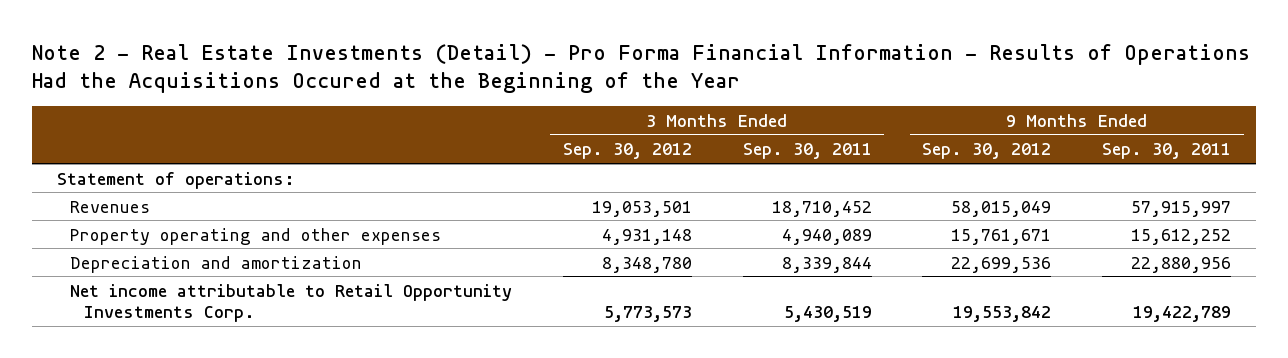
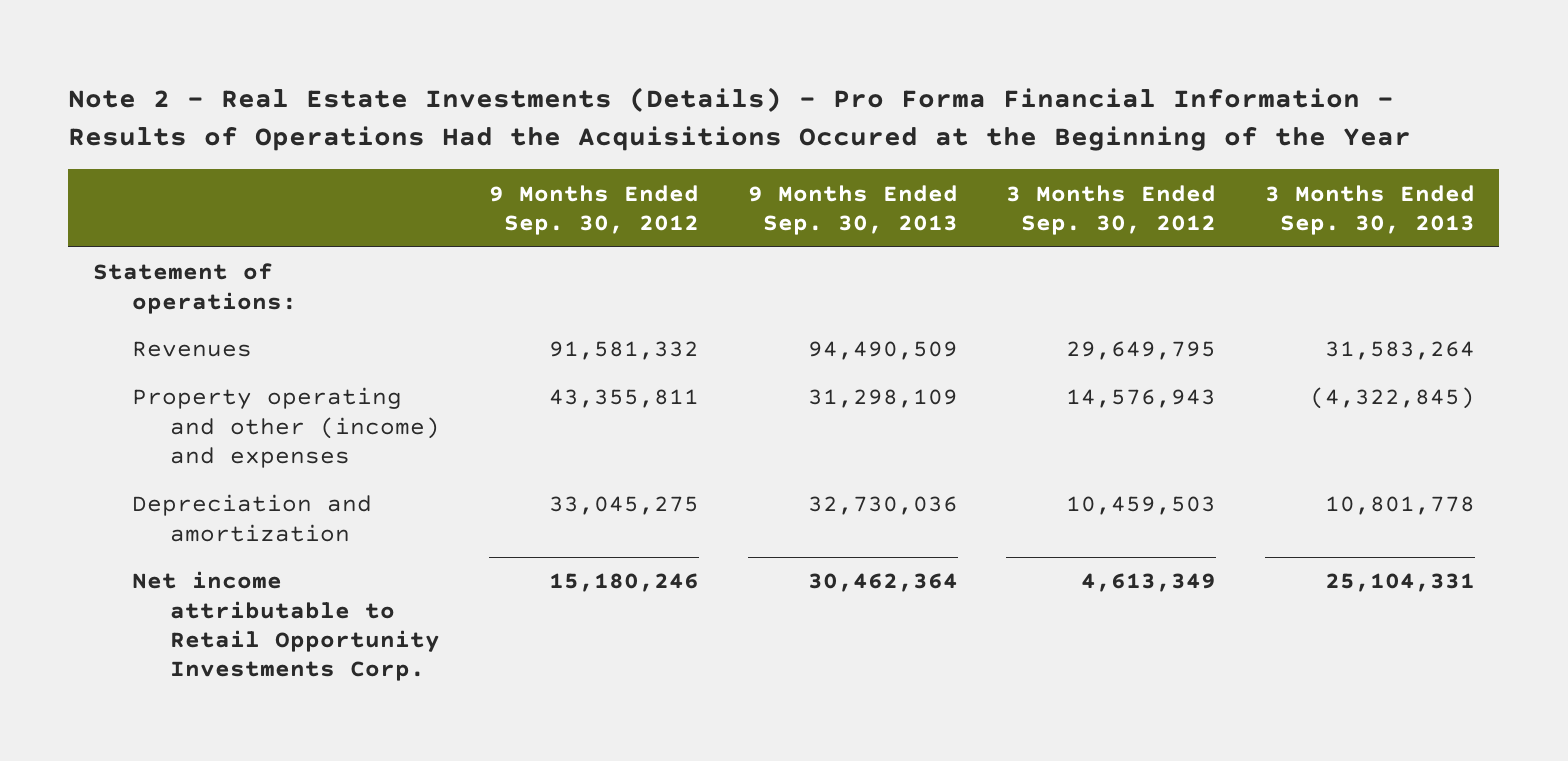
- Note 2 - Real Estate Investments (Detail) - Pro Forma Financial Information - Results of Operations Had the Acquisitions Occured at the Beginning of the Year
+ Note 2 - Real Estate Investments (Details) - Pro Forma Financial Information - Results of Operations Had the Acquisitions Occured at the Beginning of the Year
- | 3 Months Ended Sep. 30, 2012 | 3 Months Ended Sep. 30, 2011 | 9 Months Ended Sep. 30, 2012 | 9 Months Ended Sep. 30, 2011
+ | 9 Months Ended Sep. 30, 2012 | 9 Months Ended Sep. 30, 2013 | 3 Months Ended Sep. 30, 2012 | 3 Months Ended Sep. 30, 2013
- Revenues | 19,053,501 | 18,710,452 | 58,015,049 | 57,915,997
- Property operating and other expenses | 4,931,148 | 4,940,089 | 15,761,671 | 15,612,252
- Depreciation and amortization | 8,348,780 | 8,339,844 | 22,699,536 | 22,880,956
- Net income attributable to Retail Opportunity Investments Corp. | 5,773,573 | 5,430,519 | 19,553,842 | 19,422,789
+ Revenues | 91,581,332 | 94,490,509 | 29,649,795 | 31,583,264
+ Property operating and other (income) and expenses | 43,355,811 | 31,298,109 | 14,576,943 | (4,322,845)
+ Depreciation and amortization | 33,045,275 | 32,730,036 | 10,459,503 | 10,801,778
+ Net income attributable to Retail Opportunity Investments Corp. | 15,180,246 | 30,462,364 | 4,613,349 | 25,104,331

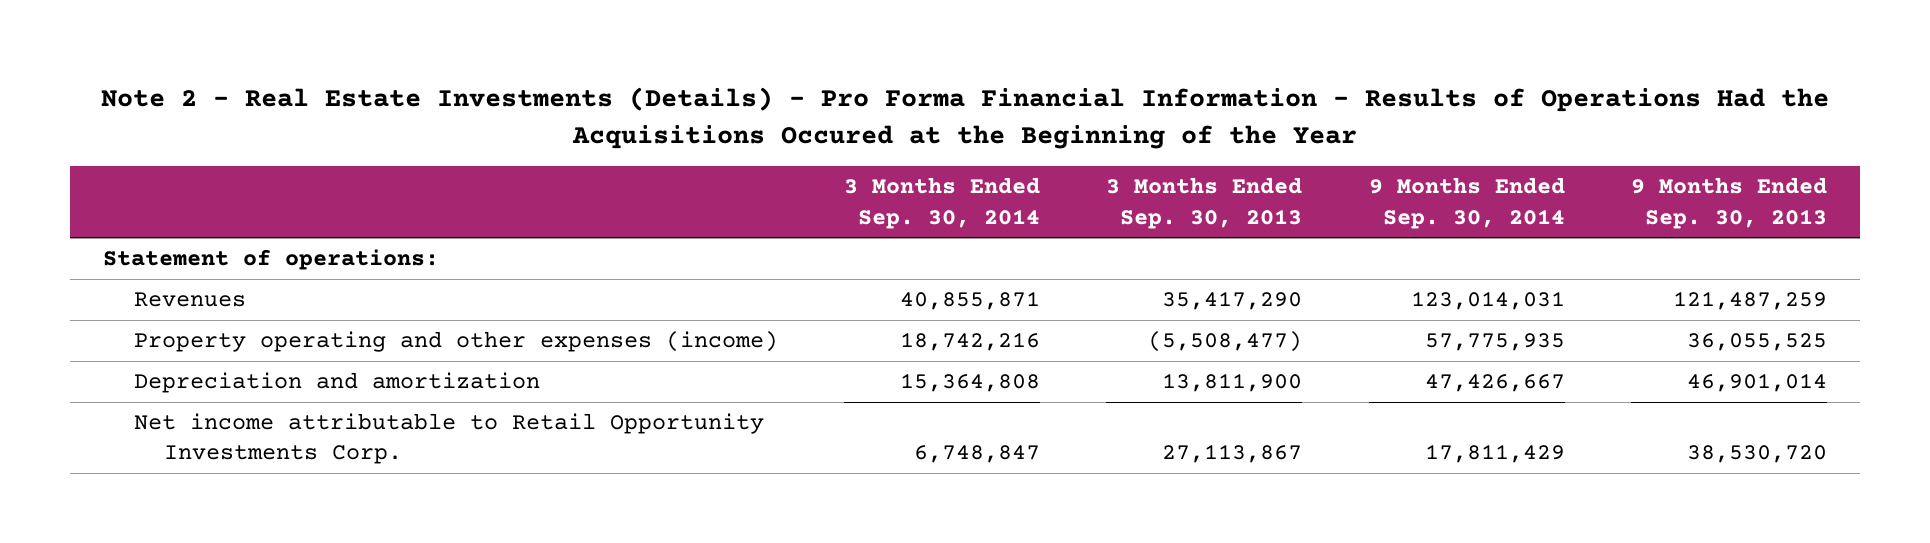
- | 9 Months Ended Sep. 30, 2012 | 9 Months Ended Sep. 30, 2013 | 3 Months Ended Sep. 30, 2012 | 3 Months Ended Sep. 30, 2013
+ | 3 Months Ended Sep. 30, 2014 | 3 Months Ended Sep. 30, 2013 | 9 Months Ended Sep. 30, 2014 | 9 Months Ended Sep. 30, 2013
- Revenues | 91,581,332 | 94,490,509 | 29,649,795 | 31,583,264
- Property operating and other (income) and expenses | 43,355,811 | 31,298,109 | 14,576,943 | (4,322,845)
- Depreciation and amortization | 33,045,275 | 32,730,036 | 10,459,503 | 10,801,778
- Net income attributable to Retail Opportunity Investments Corp. | 15,180,246 | 30,462,364 | 4,613,349 | 25,104,331
+ Revenues | 40,855,871 | 35,417,290 | 123,014,031 | 121,487,259
+ Property operating and other expenses (income) | 18,742,216 | (5,508,477) | 57,775,935 | 36,055,525
+ Depreciation and amortization | 15,364,808 | 13,811,900 | 47,426,667 | 46,901,014
+ Net income attributable to Retail Opportunity Investments Corp. | 6,748,847 | 27,113,867 | 17,811,429 | 38,530,720

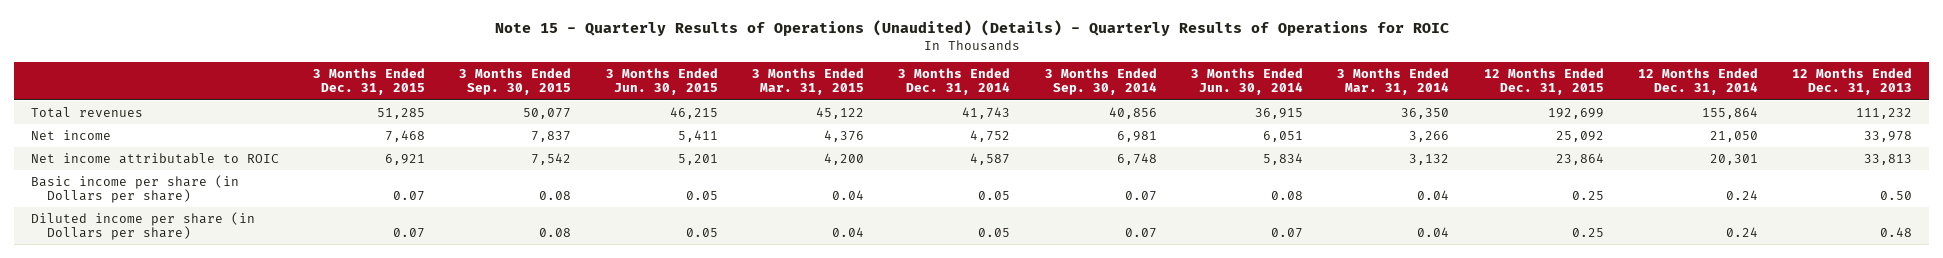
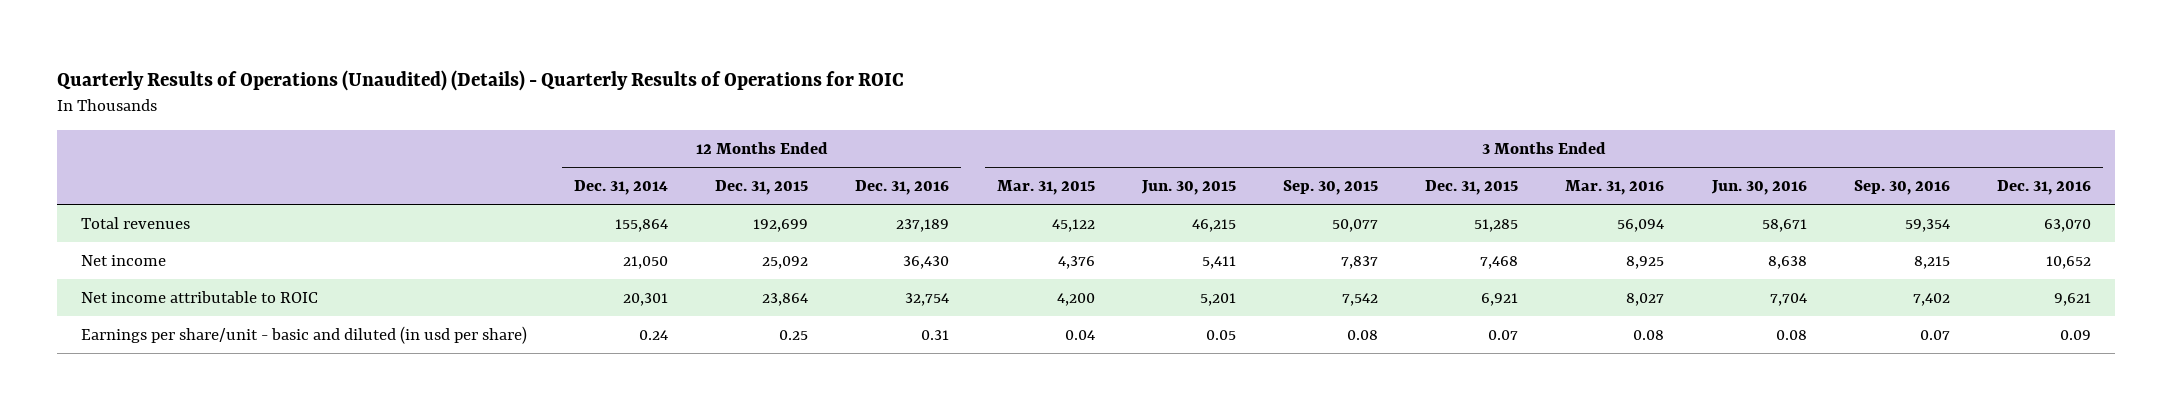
- Note 15 - Quarterly Results of Operations (Unaudited) (Details) - Quarterly Results of Operations for ROIC
+ Quarterly Results of Operations (Unaudited) (Details) - Quarterly Results of Operations for ROIC
- | 3 Months Ended Dec. 31, 2015 | 3 Months Ended Sep. 30, 2015 | 3 Months Ended Jun. 30, 2015 | 3 Months Ended Mar. 31, 2015 | 3 Months Ended Dec. 31, 2014 | 3 Months Ended Sep. 30, 2014 | 3 Months Ended Jun. 30, 2014 | 3 Months Ended Mar. 31, 2014 | 12 Months Ended Dec. 31, 2015 | 12 Months Ended Dec. 31, 2014 | 12 Months Ended Dec. 31, 2013
+ | 12 Months Ended Dec. 31, 2014 | 12 Months Ended Dec. 31, 2015 | 12 Months Ended Dec. 31, 2016 | 3 Months Ended Mar. 31, 2015 | 3 Months Ended Jun. 30, 2015 | 3 Months Ended Sep. 30, 2015 | 3 Months Ended Dec. 31, 2015 | 3 Months Ended Mar. 31, 2016 | 3 Months Ended Jun. 30, 2016 | 3 Months Ended Sep. 30, 2016 | 3 Months Ended Dec. 31, 2016
- Basic income per share (in Dollars per share) | 0.07 | 0.08 | 0.05 | 0.04 | 0.05 | 0.07 | 0.08 | 0.04 | 0.25 | 0.24 | 0.50
- Diluted income per share (in Dollars per share) | 0.07 | 0.08 | 0.05 | 0.04 | 0.05 | 0.07 | 0.07 | 0.04 | 0.25 | 0.24 | 0.48
+ Earnings per share/unit - basic and diluted (in usd per share) | 0.24 | 0.25 | 0.31 | 0.04 | 0.05 | 0.08 | 0.07 | 0.08 | 0.08 | 0.07 | 0.09

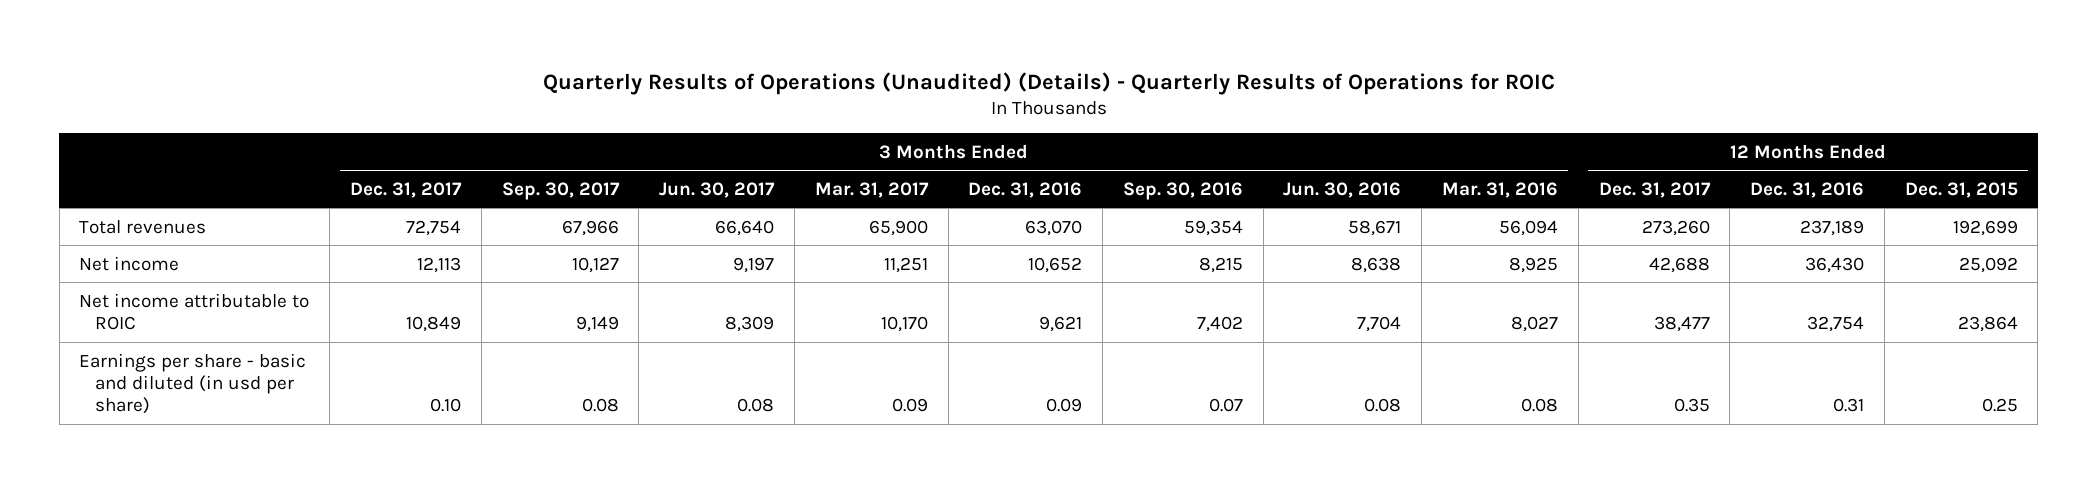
- | 12 Months Ended Dec. 31, 2014 | 12 Months Ended Dec. 31, 2015 | 12 Months Ended Dec. 31, 2016 | 3 Months Ended Mar. 31, 2015 | 3 Months Ended Jun. 30, 2015 | 3 Months Ended Sep. 30, 2015 | 3 Months Ended Dec. 31, 2015 | 3 Months Ended Mar. 31, 2016 | 3 Months Ended Jun. 30, 2016 | 3 Months Ended Sep. 30, 2016 | 3 Months Ended Dec. 31, 2016
+ | 3 Months Ended Dec. 31, 2017 | 3 Months Ended Sep. 30, 2017 | 3 Months Ended Jun. 30, 2017 | 3 Months Ended Mar. 31, 2017 | 3 Months Ended Dec. 31, 2016 | 3 Months Ended Sep. 30, 2016 | 3 Months Ended Jun. 30, 2016 | 3 Months Ended Mar. 31, 2016 | 12 Months Ended Dec. 31, 2017 | 12 Months Ended Dec. 31, 2016 | 12 Months Ended Dec. 31, 2015
- Earnings per share/unit - basic and diluted (in usd per share) | 0.24 | 0.25 | 0.31 | 0.04 | 0.05 | 0.08 | 0.07 | 0.08 | 0.08 | 0.07 | 0.09
+ Earnings per share - basic and diluted (in usd per share) | 0.10 | 0.08 | 0.08 | 0.09 | 0.09 | 0.07 | 0.08 | 0.08 | 0.35 | 0.31 | 0.25

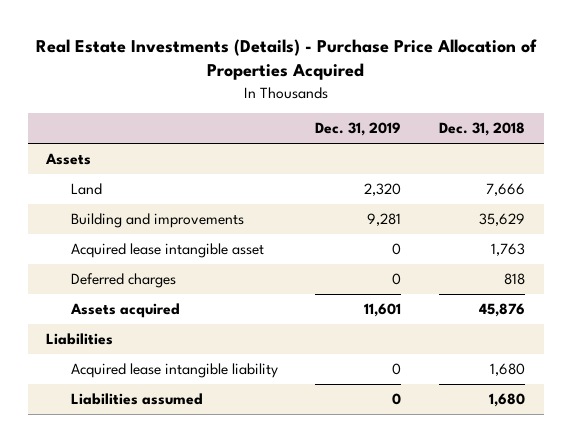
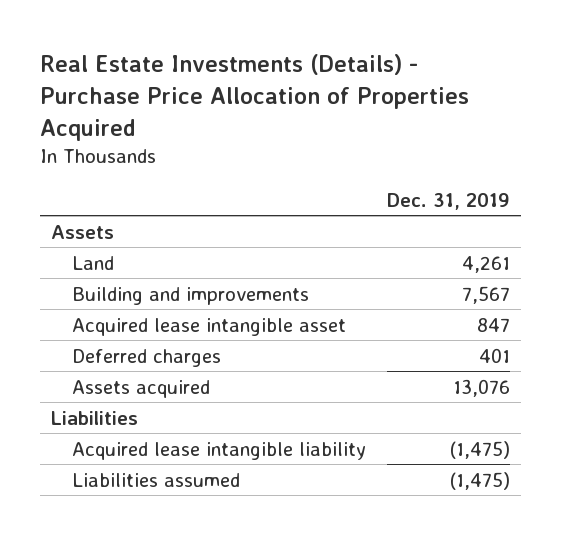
- | Dec. 31, 2019 | Dec. 31, 2018
+ | Dec. 31, 2019
- Land | 2,320 | 7,666
- Building and improvements | 9,281 | 35,629
- Acquired lease intangible asset | 0 | 1,763
- Deferred charges | 0 | 818
- Assets acquired | 11,601 | 45,876
+ Land | 4,261
+ Building and improvements | 7,567
+ Acquired lease intangible asset | 847
+ Deferred charges | 401
+ Assets acquired | 13,076
- Acquired lease intangible liability | 0 | 1,680
- Liabilities assumed | 0 | 1,680
+ Acquired lease intangible liability | (1,475)
+ Liabilities assumed | (1,475)

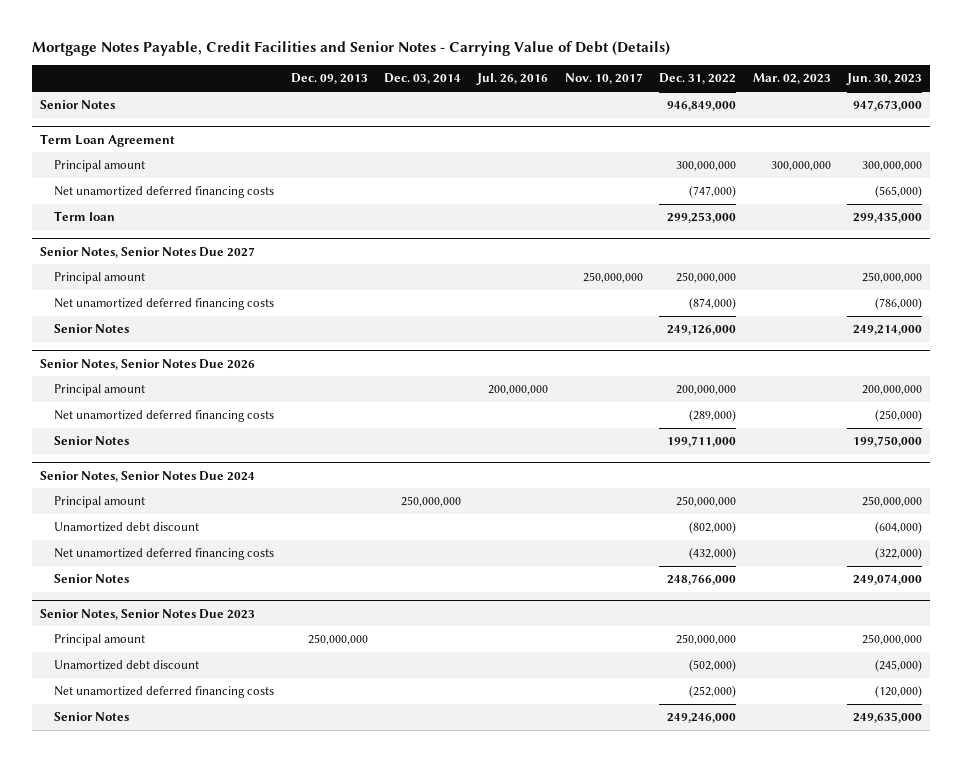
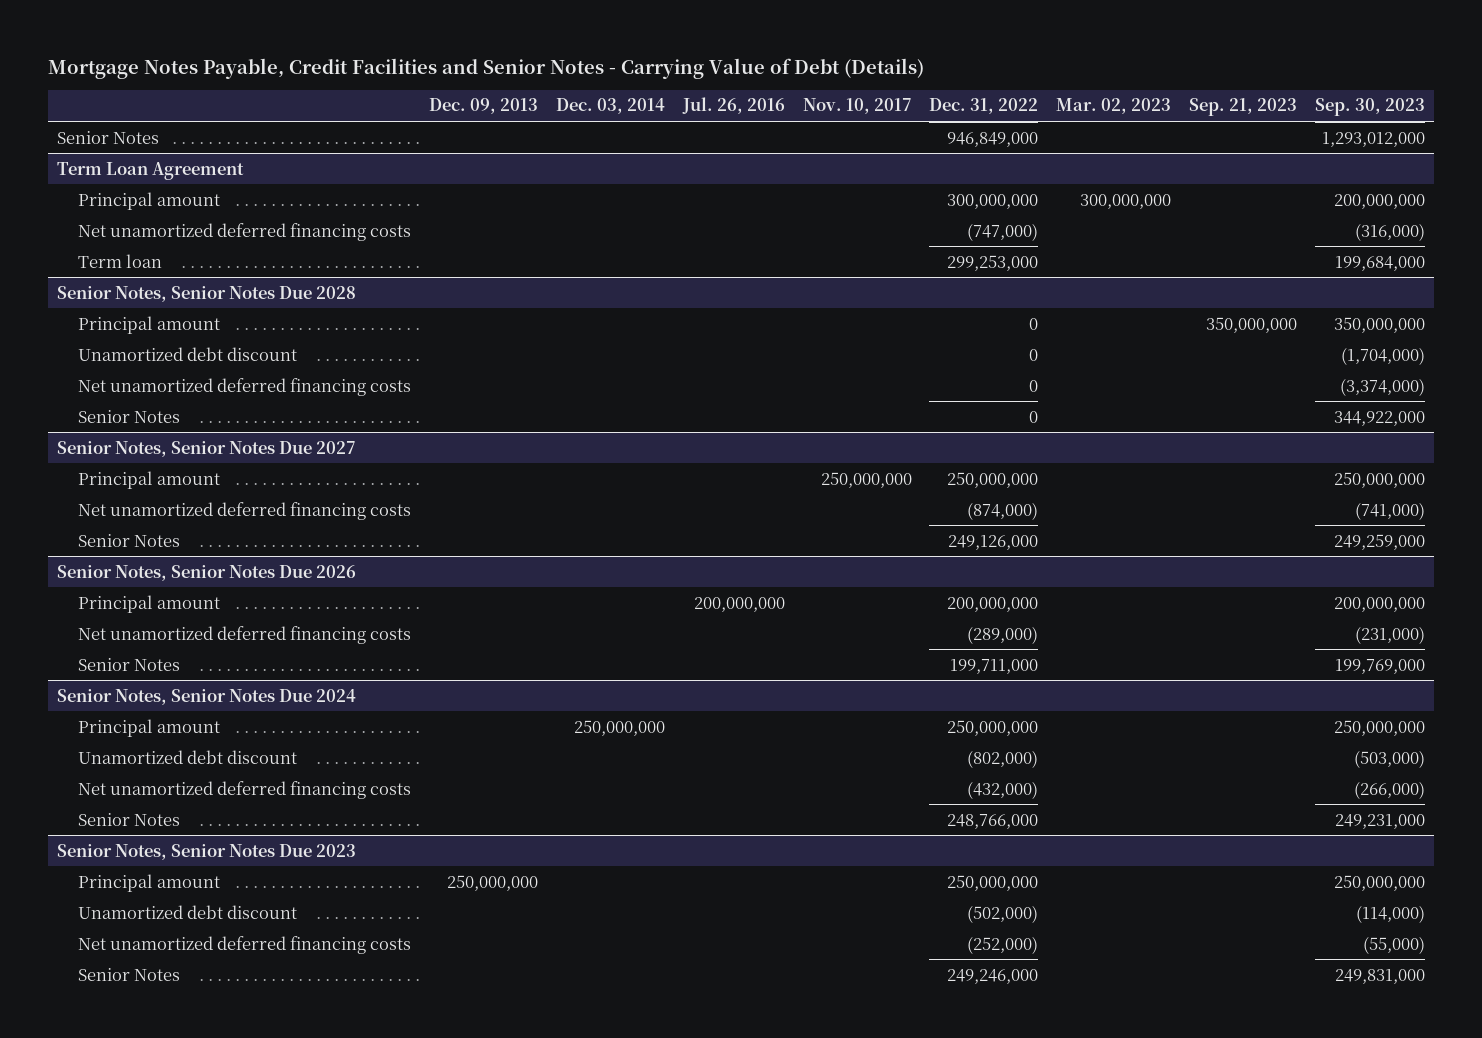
- | Dec. 09, 2013 | Dec. 03, 2014 | Jul. 26, 2016 | Nov. 10, 2017 | Dec. 31, 2022 | Mar. 02, 2023 | Jun. 30, 2023
+ | Dec. 09, 2013 | Dec. 03, 2014 | Jul. 26, 2016 | Nov. 10, 2017 | Dec. 31, 2022 | Mar. 02, 2023 | Sep. 21, 2023 | Sep. 30, 2023
+ Senior Notes, Senior Notes Due 2028
+ Principal amount | | | | | 0 | | 350,000,000 | 350,000,000
+ Unamortized debt discount | | | | | 0 | | | (1,704,000)
+ Net unamortized deferred financing costs | | | | | 0 | | | (3,374,000)
+ Senior Notes | | | | | 0 | | | 344,922,000

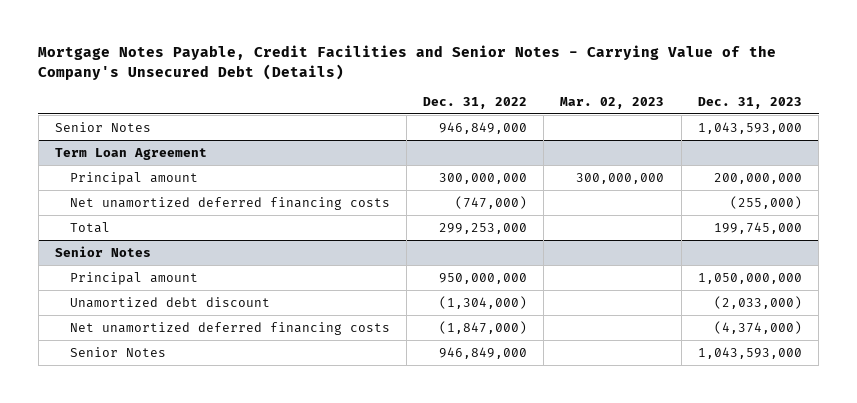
- Mortgage Notes Payable, Credit Facilities and Senior Notes - Carrying Value of Debt (Details)
+ Mortgage Notes Payable, Credit Facilities and Senior Notes - Carrying Value of the Company's Unsecured Debt (Details)
- | Dec. 09, 2013 | Dec. 03, 2014 | Jul. 26, 2016 | Nov. 10, 2017 | Dec. 31, 2022 | Mar. 02, 2023 | Sep. 21, 2023 | Sep. 30, 2023
+ | Dec. 31, 2022 | Mar. 02, 2023 | Dec. 31, 2023
@ Term Loan Agreement
- Term loan | | | | | 299,253,000 | | | 199,684,000
- Senior Notes, Senior Notes Due 2028
- Principal amount | | | | | 0 | | 350,000,000 | 350,000,000
- Unamortized debt discount | | | | | 0 | | | (1,704,000)
- Net unamortized deferred financing costs | | | | | 0 | | | (3,374,000)
- Senior Notes | | | | | 0 | | | 344,922,000
- Senior Notes, Senior Notes Due 2027
- Principal amount | | | | 250,000,000 | 250,000,000 | | | 250,000,000
- Net unamortized deferred financing costs | | | | | (874,000) | | | (741,000)
- Senior Notes | | | | | 249,126,000 | | | 249,259,000
- Senior Notes, Senior Notes Due 2026
- Principal amount | | | 200,000,000 | | 200,000,000 | | | 200,000,000
- Net unamortized deferred financing costs | | | | | (289,000) | | | (231,000)
- Senior Notes | | | | | 199,711,000 | | | 199,769,000
- Senior Notes, Senior Notes Due 2024
- Principal amount | | 250,000,000 | | | 250,000,000 | | | 250,000,000
- Unamortized debt discount | | | | | (802,000) | | | (503,000)
- Net unamortized deferred financing costs | | | | | (432,000) | | | (266,000)
- Senior Notes | | | | | 248,766,000 | | | 249,231,000
- Senior Notes, Senior Notes Due 2023
- Principal amount | 250,000,000 | | | | 250,000,000 | | | 250,000,000
- Unamortized debt discount | | | | | (502,000) | | | (114,000)
- Net unamortized deferred financing costs | | | | | (252,000) | | | (55,000)
- Senior Notes | | | | | 249,246,000 | | | 249,831,000
@ Term Loan Agreement
+ Total | 299,253,000 | | 199,745,000
+ Senior Notes
+ Principal amount | 950,000,000 | | 1,050,000,000
+ Unamortized debt discount | (1,304,000) | | (2,033,000)
+ Net unamortized deferred financing costs | (1,847,000) | | (4,374,000)
+ Senior Notes | 946,849,000 | | 1,043,593,000

